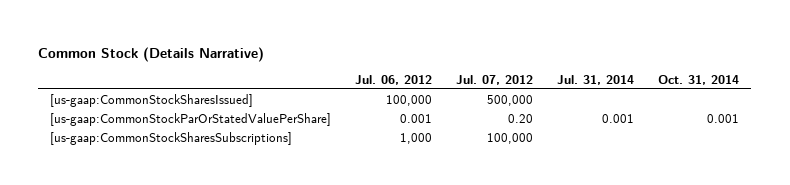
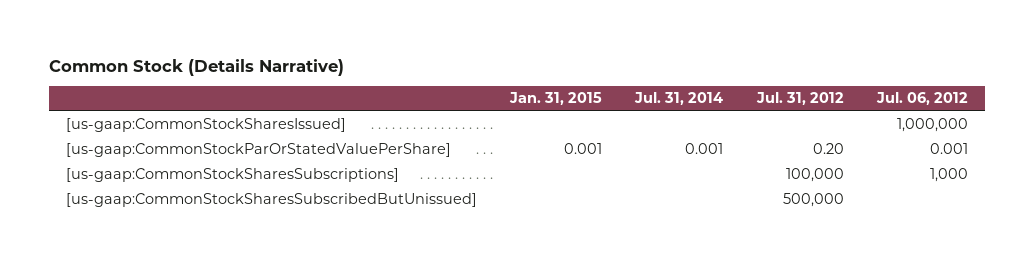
- | Jul. 06, 2012 | Jul. 07, 2012 | Jul. 31, 2014 | Oct. 31, 2014
+ | Jan. 31, 2015 | Jul. 31, 2014 | Jul. 31, 2012 | Jul. 06, 2012
- [us-gaap:CommonStockSharesIssued] | 100,000 | 500,000 | |
+ [us-gaap:CommonStockSharesIssued] | | | | 1,000,000
+ [us-gaap:CommonStockSharesSubscribedButUnissued] | | | 500,000 |

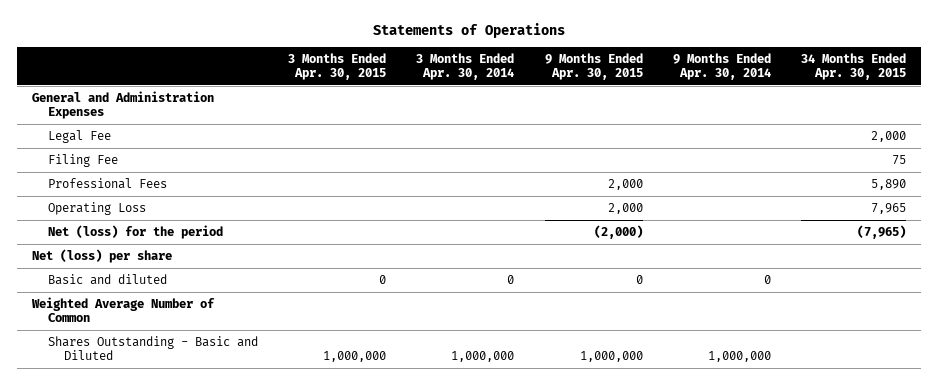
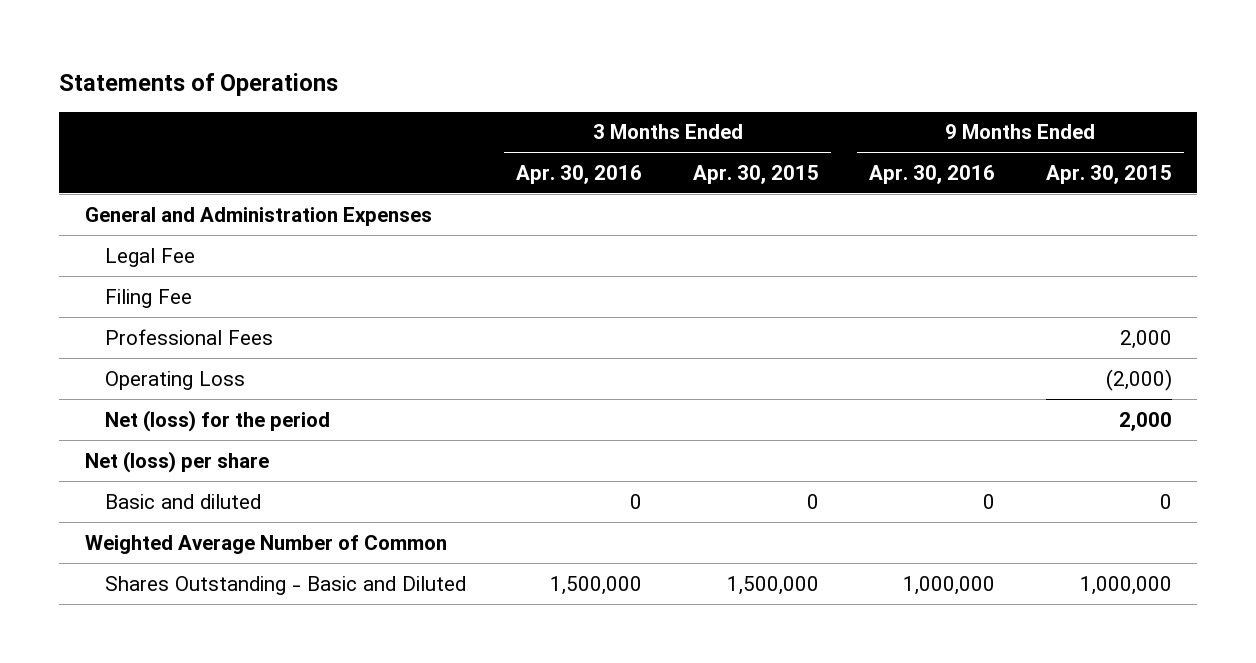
- | 3 Months Ended Apr. 30, 2015 | 3 Months Ended Apr. 30, 2014 | 9 Months Ended Apr. 30, 2015 | 9 Months Ended Apr. 30, 2014 | 34 Months Ended Apr. 30, 2015
+ | 3 Months Ended Apr. 30, 2016 | 3 Months Ended Apr. 30, 2015 | 9 Months Ended Apr. 30, 2016 | 9 Months Ended Apr. 30, 2015
- Operating Loss | | | 2,000 | | 7,965
- Net (loss) for the period | | | (2,000) | | (7,965)
+ Operating Loss | | | | (2,000)
+ Net (loss) for the period | | | | 2,000
- Shares Outstanding - Basic and Diluted | 1,000,000 | 1,000,000 | 1,000,000 | 1,000,000 |
+ Shares Outstanding - Basic and Diluted | 1,500,000 | 1,500,000 | 1,000,000 | 1,000,000

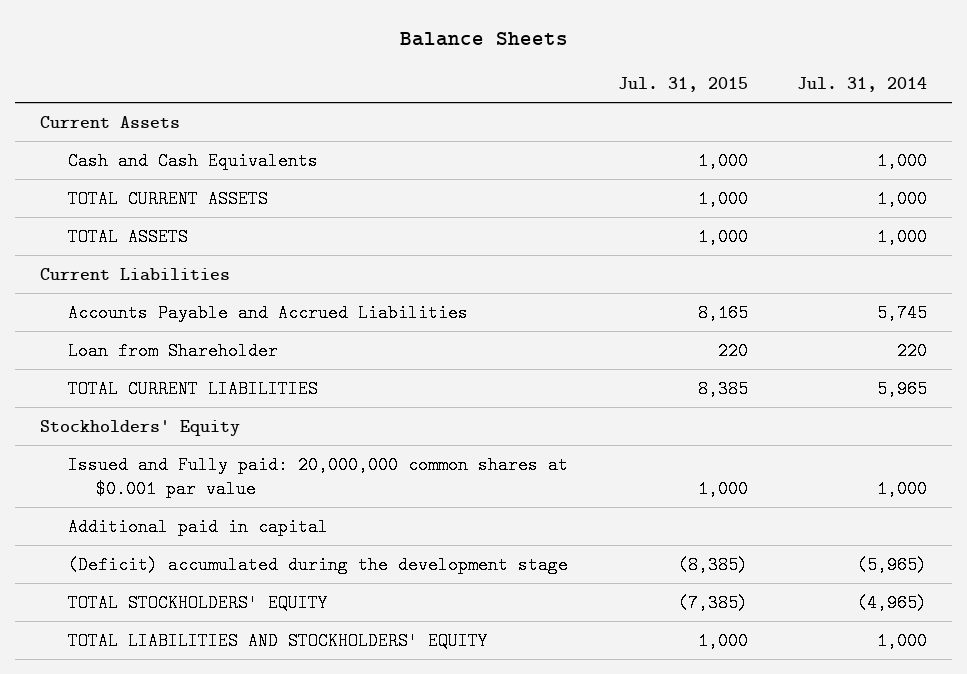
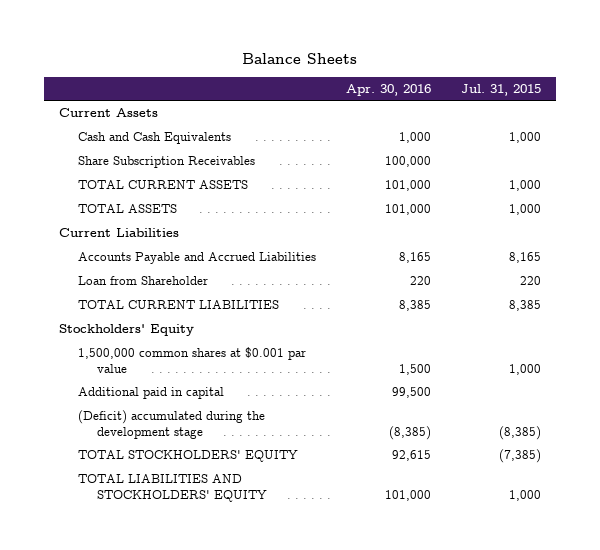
- | Jul. 31, 2015 | Jul. 31, 2014
+ | Apr. 30, 2016 | Jul. 31, 2015
+ Share Subscription Receivables | 100,000 |
- Issued and Fully paid: 20,000,000 common shares at $0.001 par value | 1,000 | 1,000
+ 1,500,000 common shares at $0.001 par value | 1,500 | 1,000

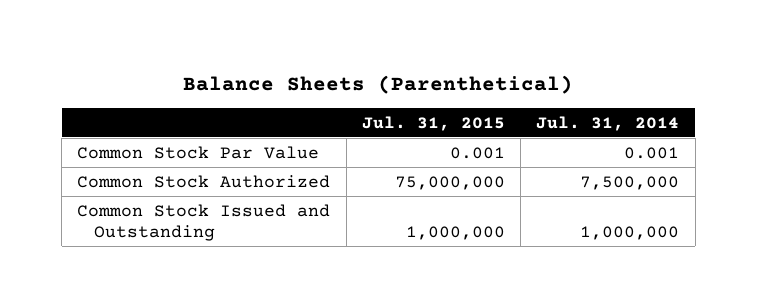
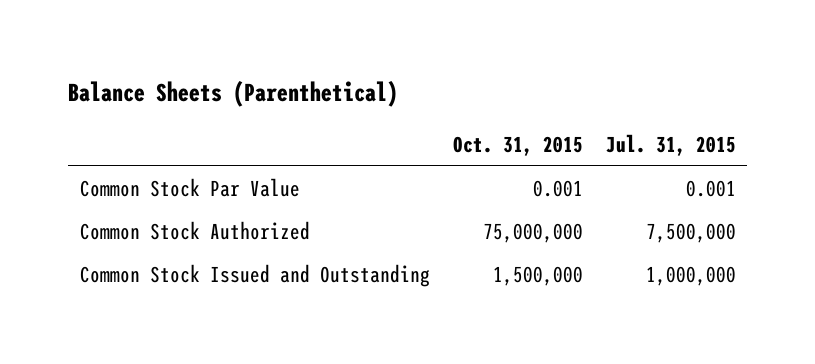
- | Jul. 31, 2015 | Jul. 31, 2014
+ | Oct. 31, 2015 | Jul. 31, 2015
- Common Stock Authorized | 75,000,000 | 7,500,000
+ Common Stock Authorized | 75,000,000 | 7,500,000

